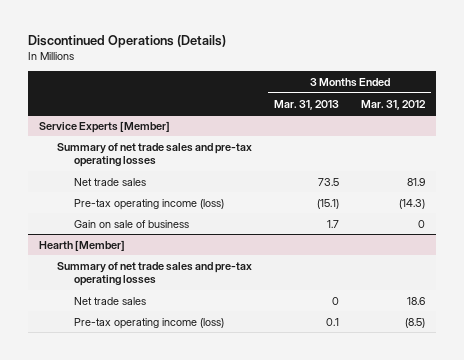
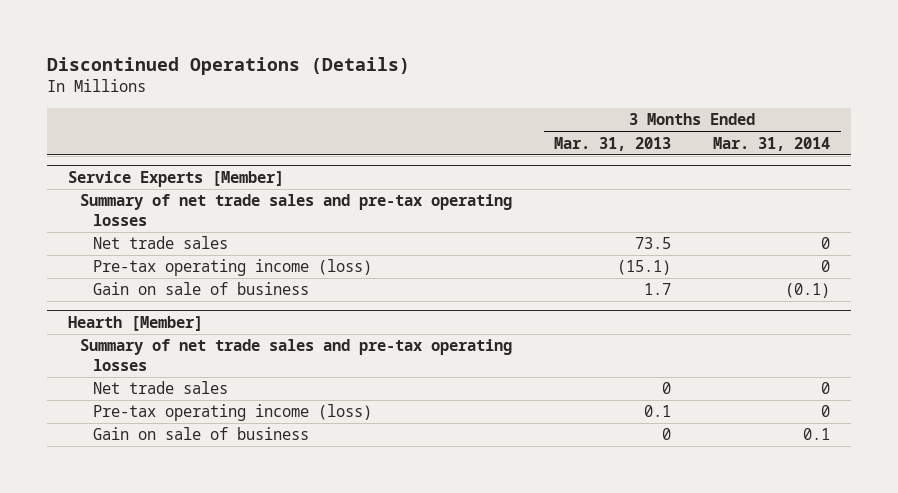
- | 3 Months Ended Mar. 31, 2013 | 3 Months Ended Mar. 31, 2012
+ | 3 Months Ended Mar. 31, 2013 | 3 Months Ended Mar. 31, 2014
@ Hearth [Member]
+ Gain on sale of business | 0 | 0.1

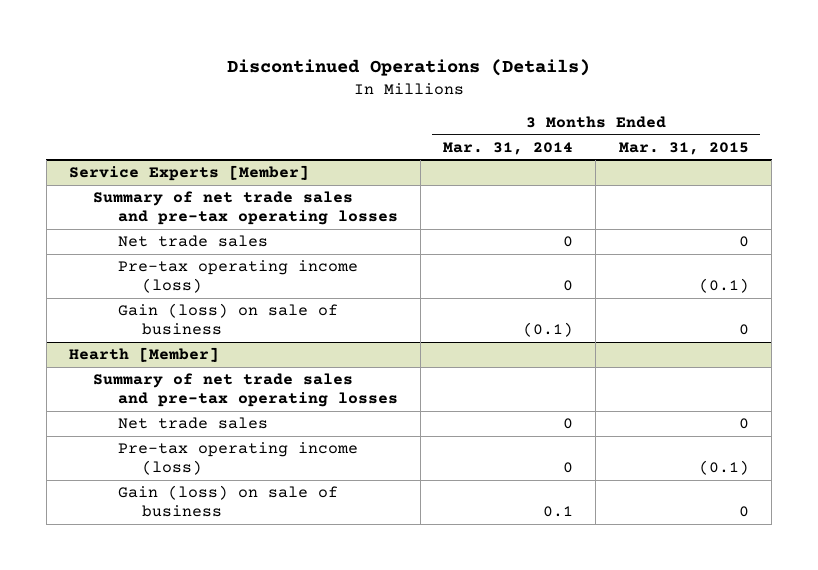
- | 3 Months Ended Mar. 31, 2013 | 3 Months Ended Mar. 31, 2014
+ | 3 Months Ended Mar. 31, 2014 | 3 Months Ended Mar. 31, 2015
@ Service Experts [Member]
- Gain on sale of business | 1.7 | (0.1)
+ Gain (loss) on sale of business | (0.1) | 0
@ Hearth [Member]
- Gain on sale of business | 0 | 0.1
+ Gain (loss) on sale of business | 0.1 | 0

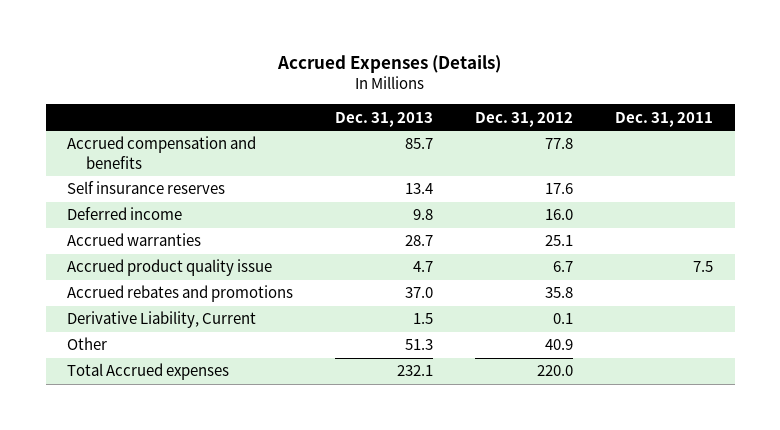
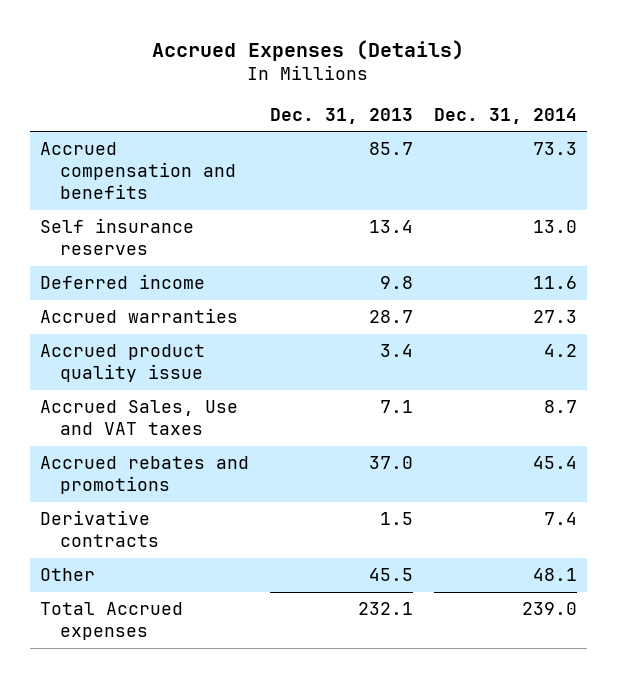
- | Dec. 31, 2013 | Dec. 31, 2012 | Dec. 31, 2011
+ | Dec. 31, 2013 | Dec. 31, 2014
- Accrued product quality issue | 4.7 | 6.7 | 7.5
+ Accrued product quality issue | 3.4 | 4.2
+ Accrued Sales, Use and VAT taxes | 7.1 | 8.7
- Derivative Liability, Current | 1.5 | 0.1 |
- Other | 51.3 | 40.9 |
+ Derivative contracts | 1.5 | 7.4
+ Other | 45.5 | 48.1

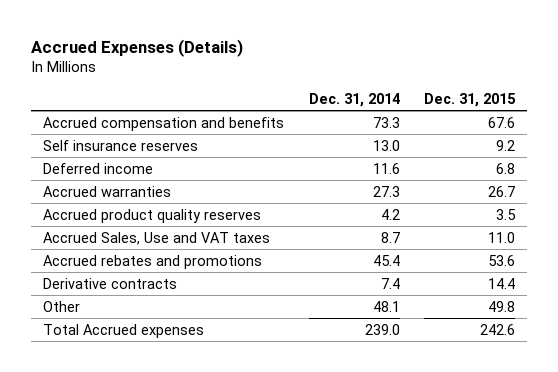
- | Dec. 31, 2013 | Dec. 31, 2014
+ | Dec. 31, 2014 | Dec. 31, 2015
- Accrued product quality issue | 3.4 | 4.2
+ Accrued product quality reserves | 4.2 | 3.5

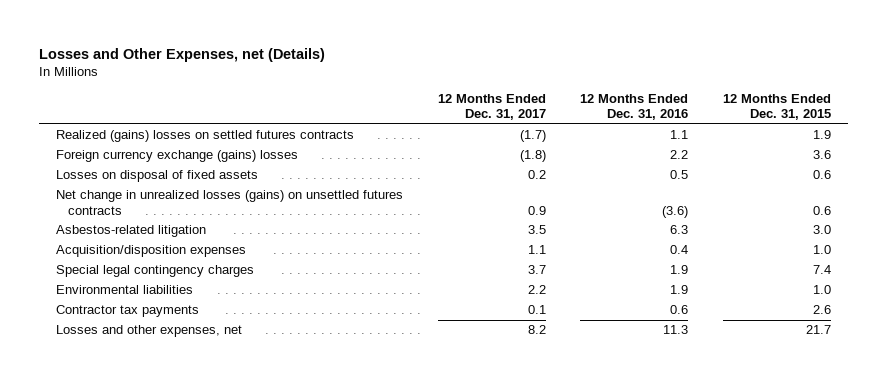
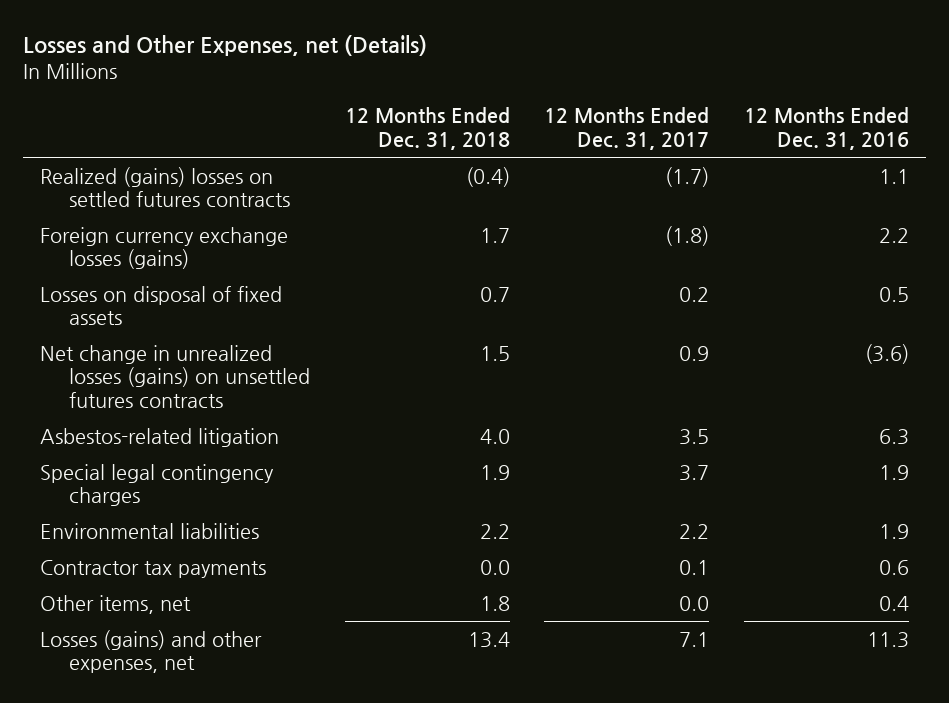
- | 12 Months Ended Dec. 31, 2017 | 12 Months Ended Dec. 31, 2016 | 12 Months Ended Dec. 31, 2015
+ | 12 Months Ended Dec. 31, 2018 | 12 Months Ended Dec. 31, 2017 | 12 Months Ended Dec. 31, 2016
- Foreign currency exchange (gains) losses | (1.8) | 2.2 | 3.6
+ Foreign currency exchange losses (gains) | 1.7 | (1.8) | 2.2
- Acquisition/disposition expenses | 1.1 | 0.4 | 1.0
- Losses and other expenses, net | 8.2 | 11.3 | 21.7
+ Other items, net | 1.8 | 0.0 | 0.4
+ Losses (gains) and other expenses, net | 13.4 | 7.1 | 11.3

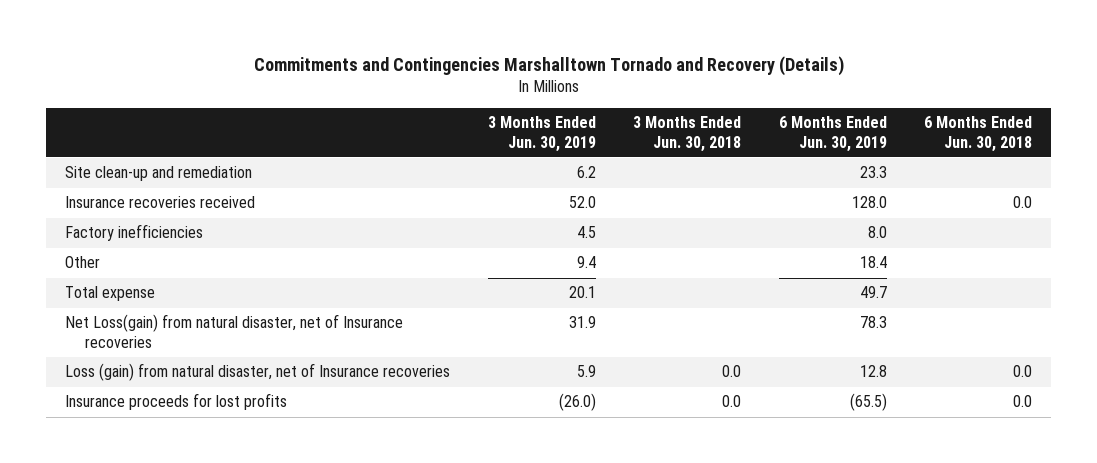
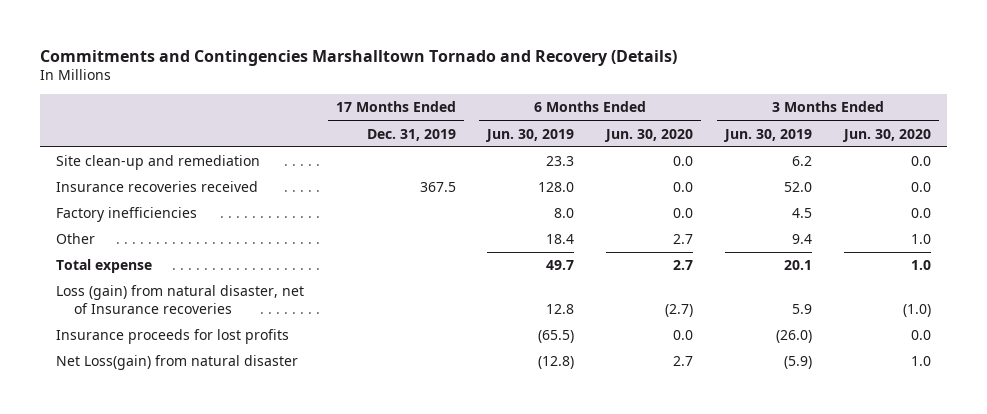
- | 3 Months Ended Jun. 30, 2019 | 3 Months Ended Jun. 30, 2018 | 6 Months Ended Jun. 30, 2019 | 6 Months Ended Jun. 30, 2018
+ | 17 Months Ended Dec. 31, 2019 | 6 Months Ended Jun. 30, 2019 | 6 Months Ended Jun. 30, 2020 | 3 Months Ended Jun. 30, 2019 | 3 Months Ended Jun. 30, 2020
- Net Loss(gain) from natural disaster, net of Insurance recoveries | 31.9 | | 78.3 |
+ Net Loss(gain) from natural disaster | | (12.8) | 2.7 | (5.9) | 1.0

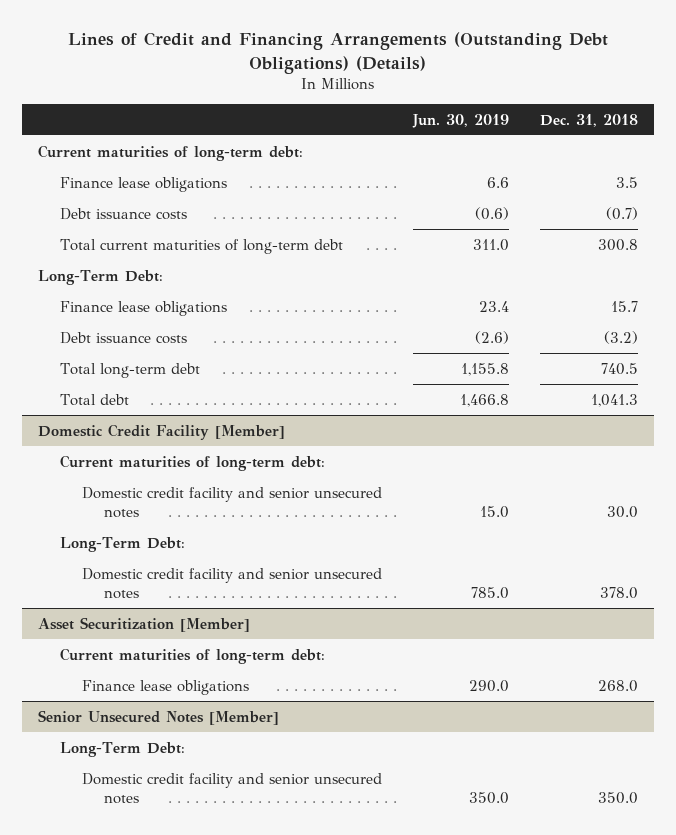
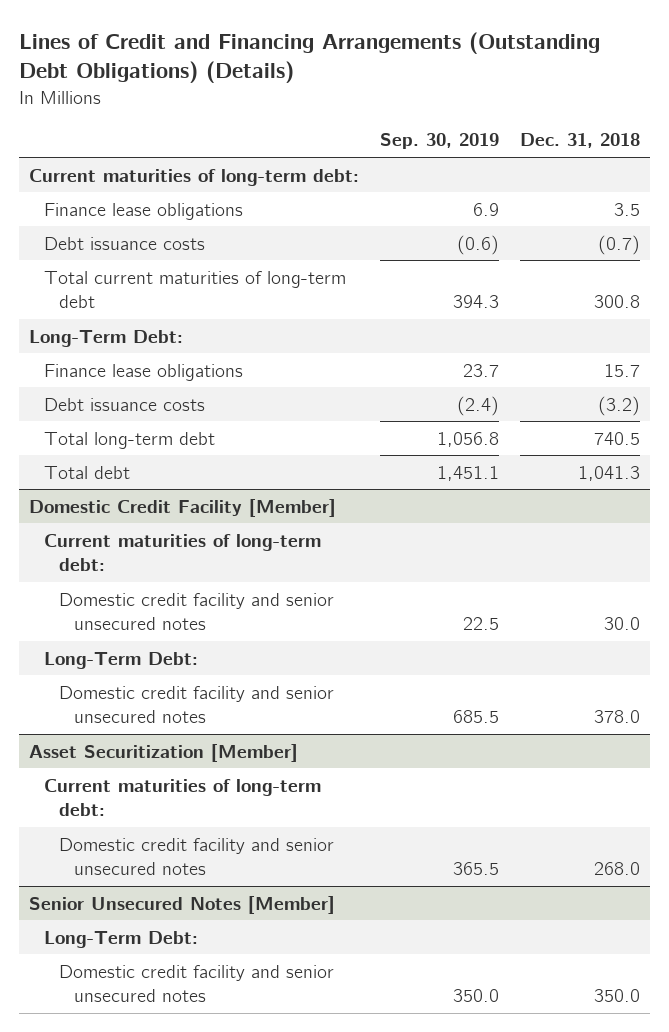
- | Jun. 30, 2019 | Dec. 31, 2018
+ | Sep. 30, 2019 | Dec. 31, 2018
@ Asset Securitization [Member]
- Finance lease obligations | 290.0 | 268.0
+ Domestic credit facility and senior unsecured notes | 365.5 | 268.0

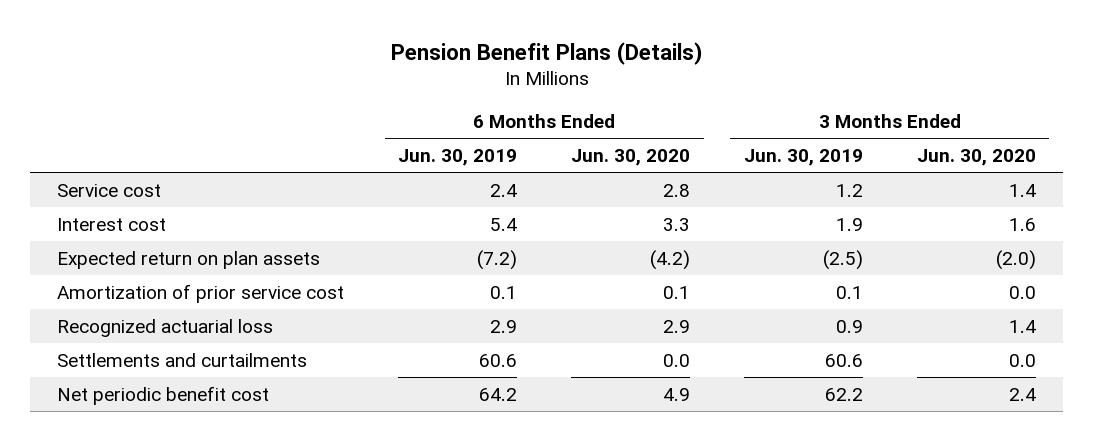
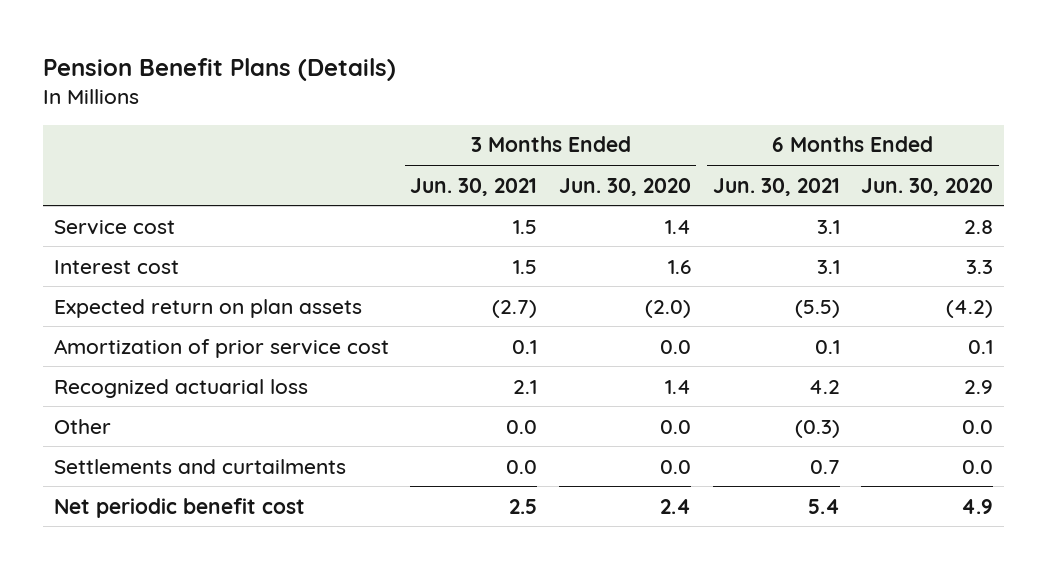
- | 6 Months Ended Jun. 30, 2019 | 6 Months Ended Jun. 30, 2020 | 3 Months Ended Jun. 30, 2019 | 3 Months Ended Jun. 30, 2020
+ | 3 Months Ended Jun. 30, 2021 | 3 Months Ended Jun. 30, 2020 | 6 Months Ended Jun. 30, 2021 | 6 Months Ended Jun. 30, 2020
+ Other | 0.0 | 0.0 | (0.3) | 0.0

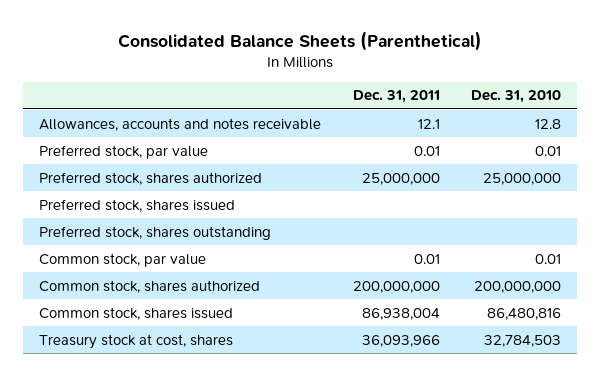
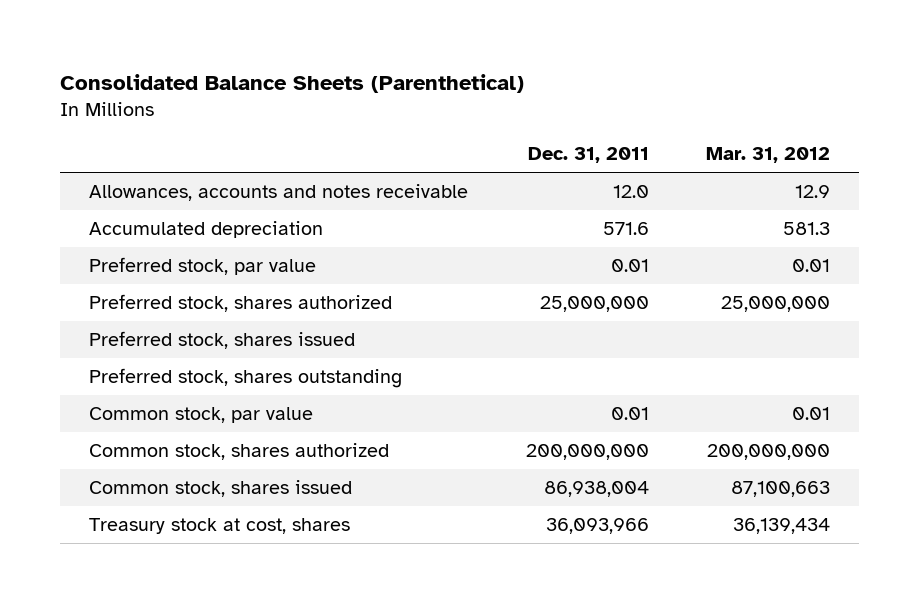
- | Dec. 31, 2011 | Dec. 31, 2010
+ | Dec. 31, 2011 | Mar. 31, 2012
- Allowances, accounts and notes receivable | 12.1 | 12.8
+ Allowances, accounts and notes receivable | 12.0 | 12.9
+ Accumulated depreciation | 571.6 | 581.3

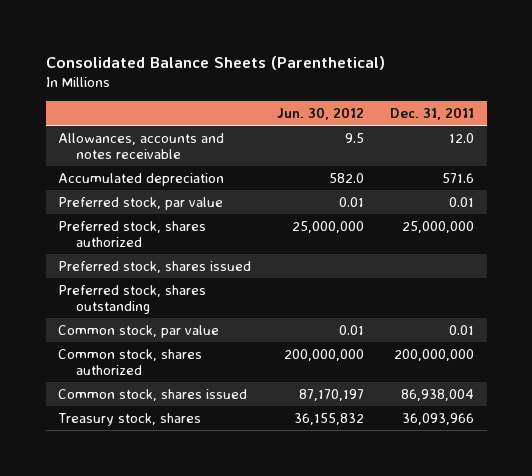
- | Dec. 31, 2011 | Mar. 31, 2012
+ | Jun. 30, 2012 | Dec. 31, 2011
- Treasury stock at cost, shares | 36,093,966 | 36,139,434
+ Treasury stock, shares | 36,155,832 | 36,093,966

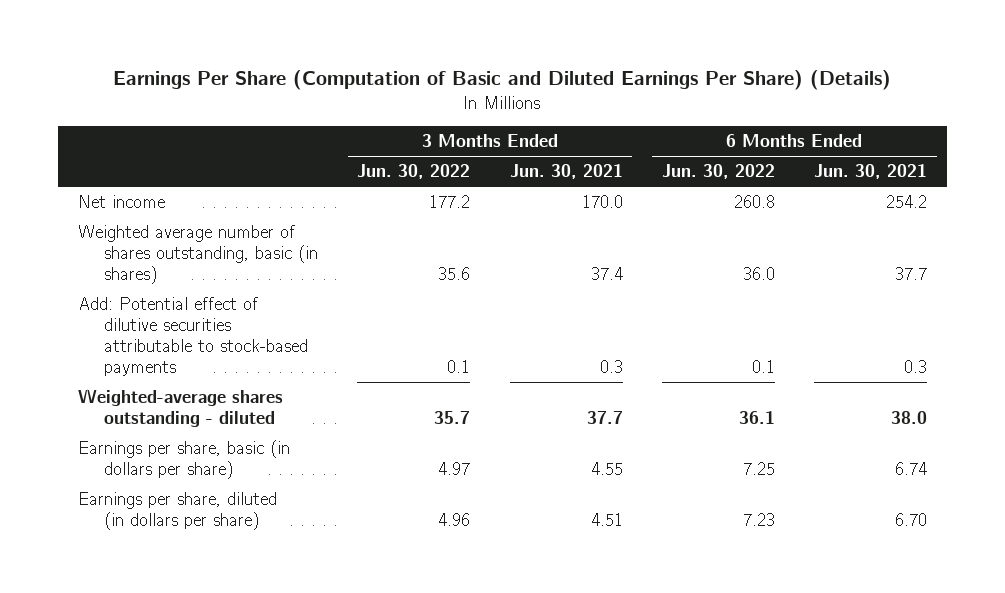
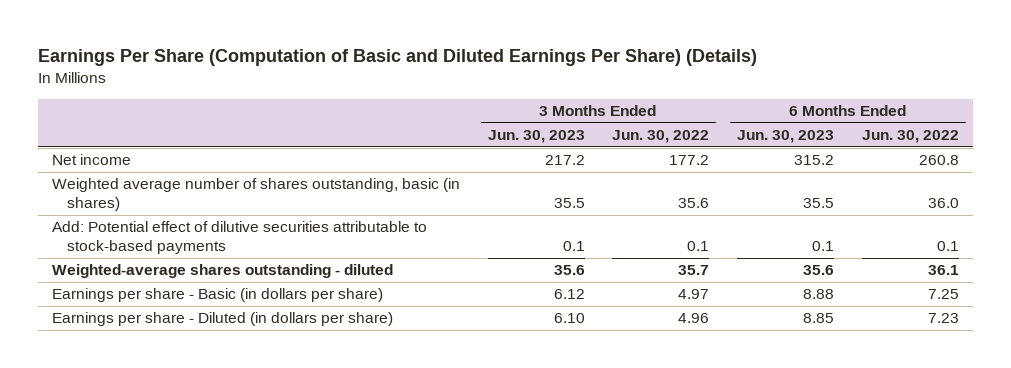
- | 3 Months Ended Jun. 30, 2022 | 3 Months Ended Jun. 30, 2021 | 6 Months Ended Jun. 30, 2022 | 6 Months Ended Jun. 30, 2021
+ | 3 Months Ended Jun. 30, 2023 | 3 Months Ended Jun. 30, 2022 | 6 Months Ended Jun. 30, 2023 | 6 Months Ended Jun. 30, 2022
- Earnings per share, basic (in dollars per share) | 4.97 | 4.55 | 7.25 | 6.74
- Earnings per share, diluted (in dollars per share) | 4.96 | 4.51 | 7.23 | 6.70
+ Earnings per share - Basic (in dollars per share) | 6.12 | 4.97 | 8.88 | 7.25
+ Earnings per share - Diluted (in dollars per share) | 6.10 | 4.96 | 8.85 | 7.23

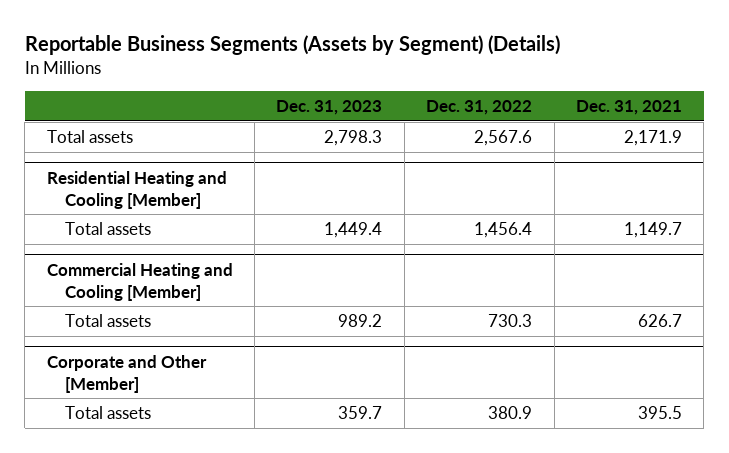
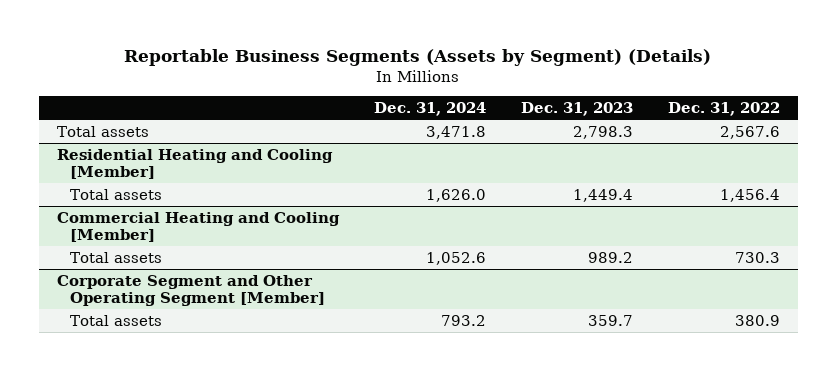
- | Dec. 31, 2023 | Dec. 31, 2022 | Dec. 31, 2021
+ | Dec. 31, 2024 | Dec. 31, 2023 | Dec. 31, 2022
- Corporate and Other [Member]
+ Corporate Segment and Other Operating Segment [Member]

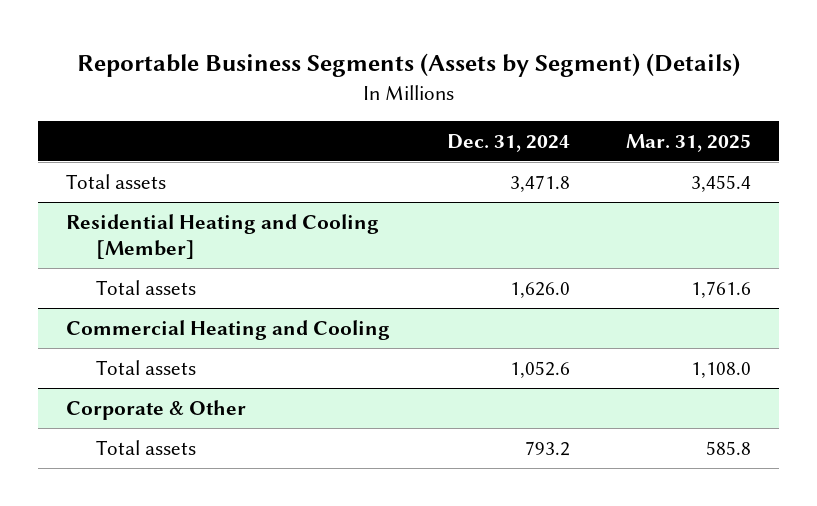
- | Dec. 31, 2024 | Dec. 31, 2023 | Dec. 31, 2022
+ | Dec. 31, 2024 | Mar. 31, 2025
- Commercial Heating and Cooling [Member]
+ Commercial Heating and Cooling
- Corporate Segment and Other Operating Segment [Member]
+ Corporate & Other

